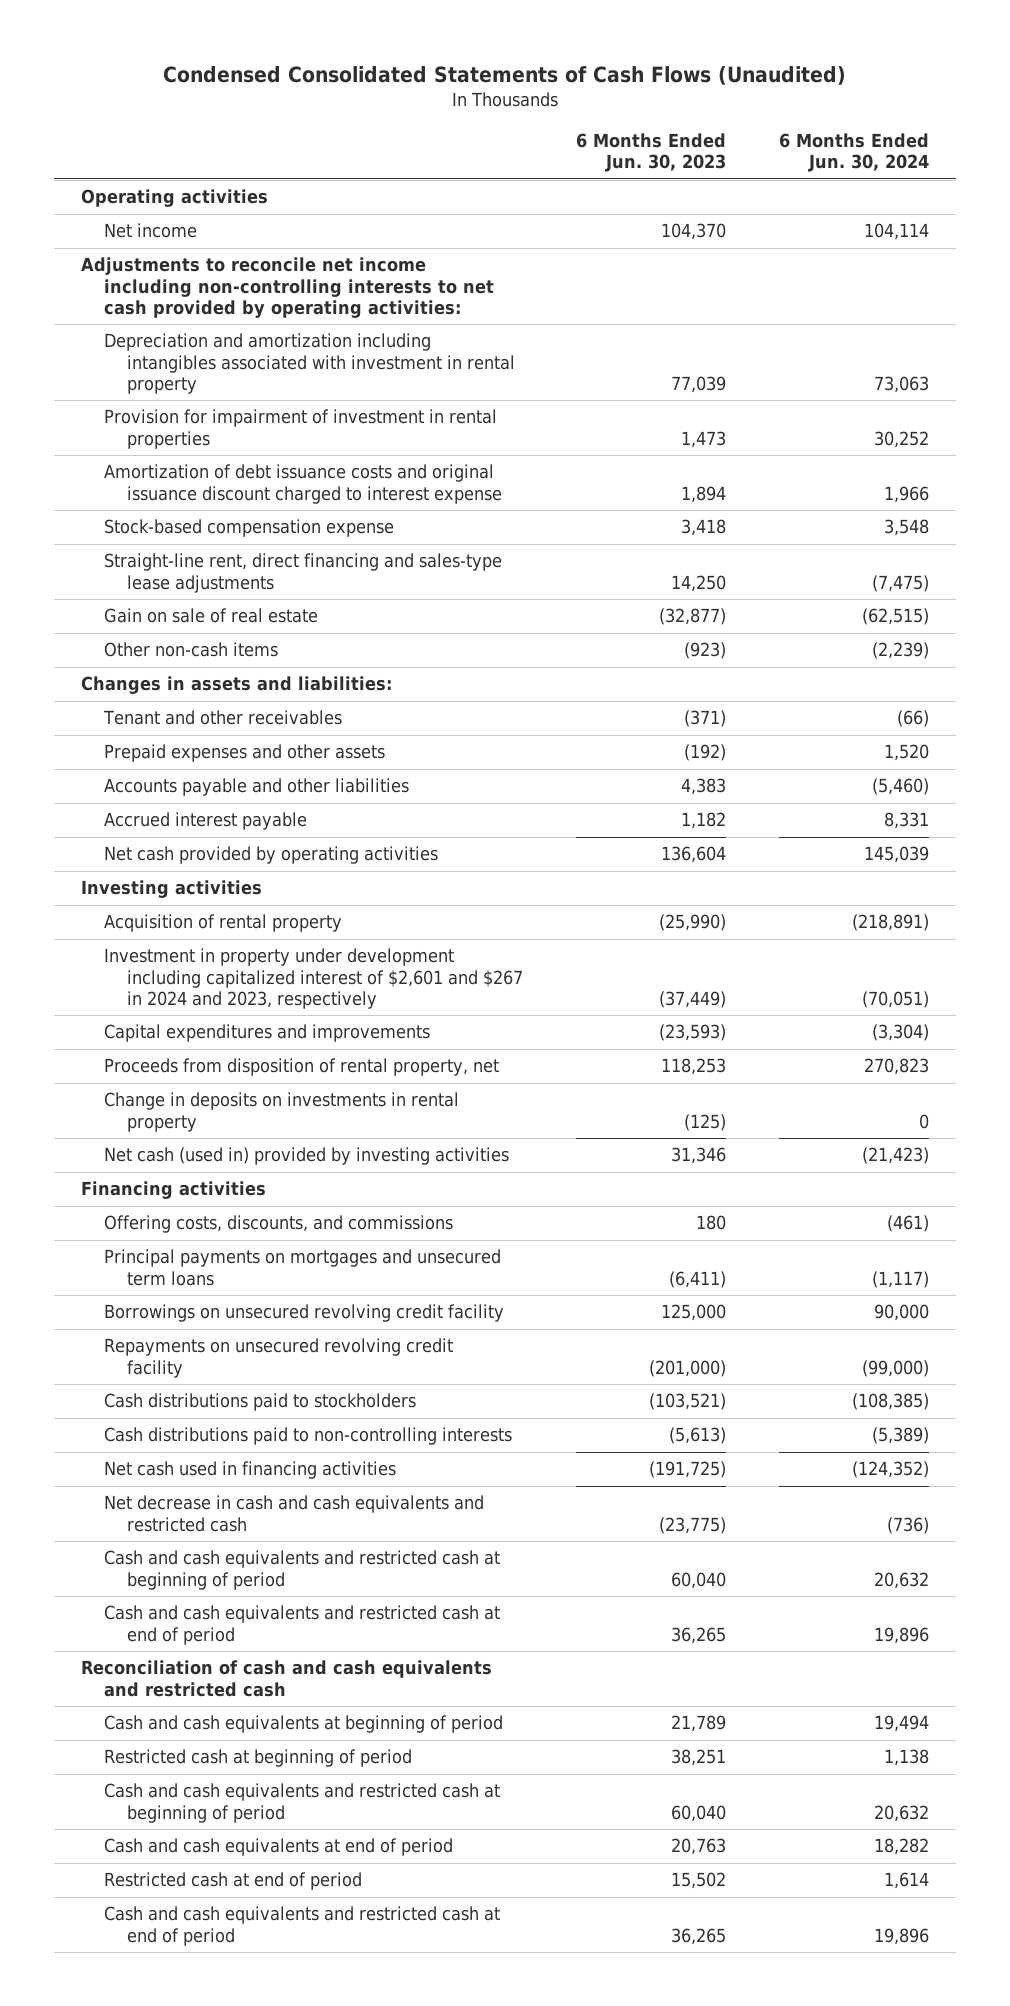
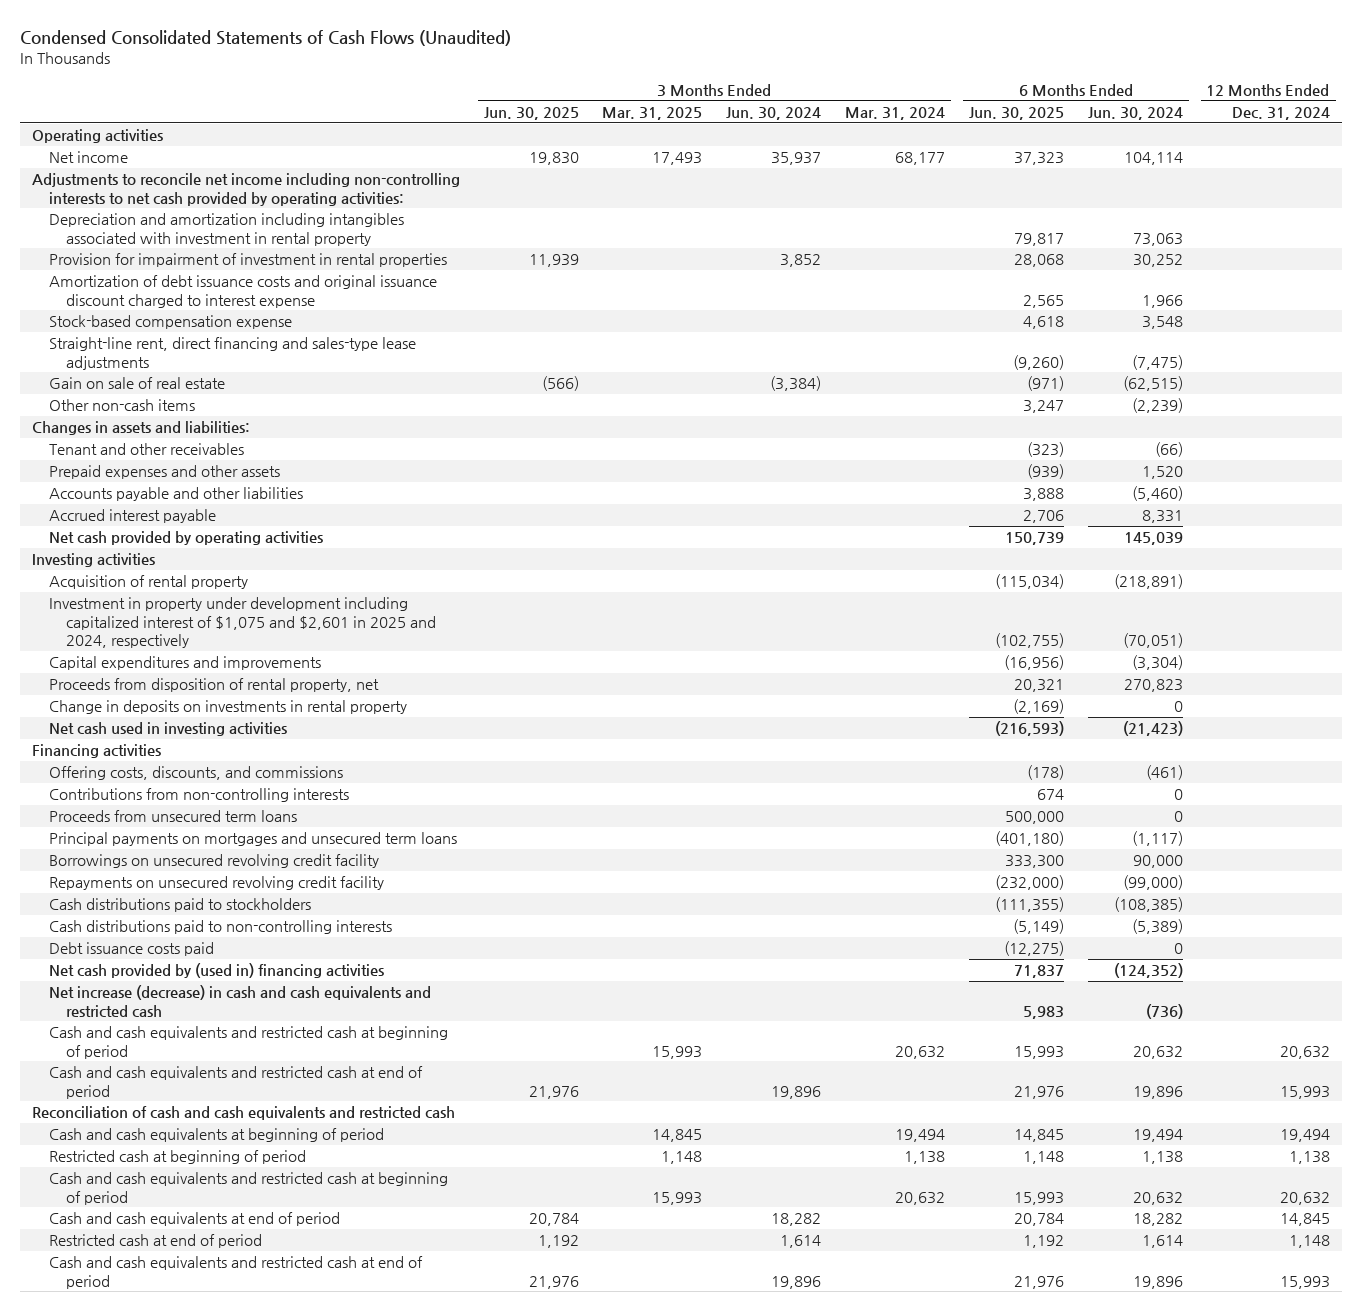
- | 6 Months Ended Jun. 30, 2023 | 6 Months Ended Jun. 30, 2024
+ | 3 Months Ended Jun. 30, 2025 | 3 Months Ended Mar. 31, 2025 | 3 Months Ended Jun. 30, 2024 | 3 Months Ended Mar. 31, 2024 | 6 Months Ended Jun. 30, 2025 | 6 Months Ended Jun. 30, 2024 | 12 Months Ended Dec. 31, 2024
- Investment in property under development including capitalized interest of $2,601 and $267 in 2024 and 2023, respectively | (37,449) | (70,051)
+ Investment in property under development including capitalized interest of $1,075 and $2,601 in 2025 and 2024, respectively | | | | | (102,755) | (70,051) |
- Net cash (used in) provided by investing activities | 31,346 | (21,423)
+ Net cash used in investing activities | | | | | (216,593) | (21,423) |
+ Contributions from non-controlling interests | | | | | 674 | 0 |
+ Proceeds from unsecured term loans | | | | | 500,000 | 0 |
- Net cash used in financing activities | (191,725) | (124,352)
- Net decrease in cash and cash equivalents and restricted cash | (23,775) | (736)
+ Debt issuance costs paid | | | | | (12,275) | 0 |
+ Net cash provided by (used in) financing activities | | | | | 71,837 | (124,352) |
+ Net increase (decrease) in cash and cash equivalents and restricted cash | | | | | 5,983 | (736) |

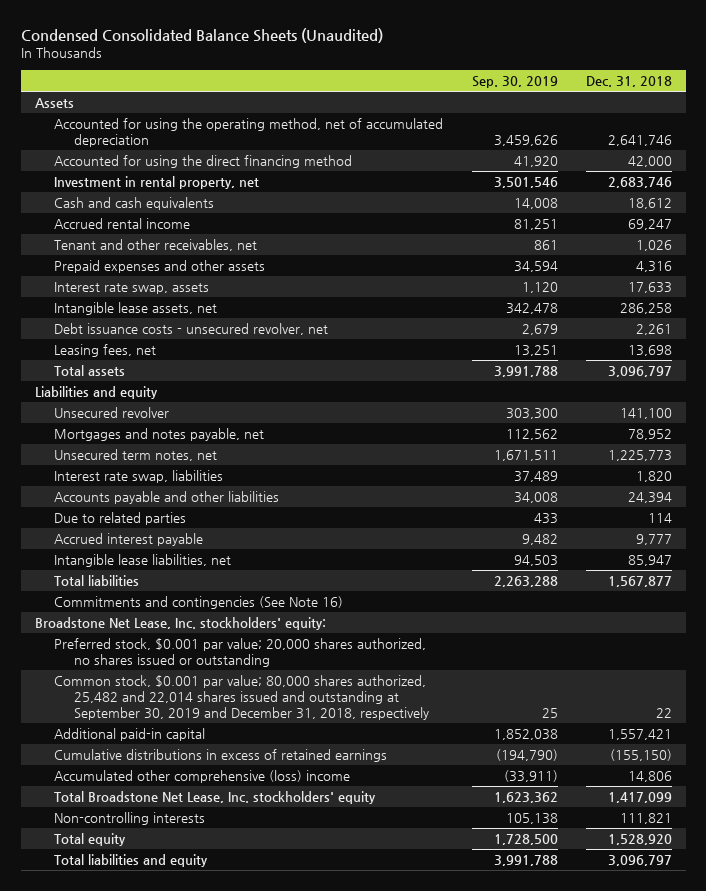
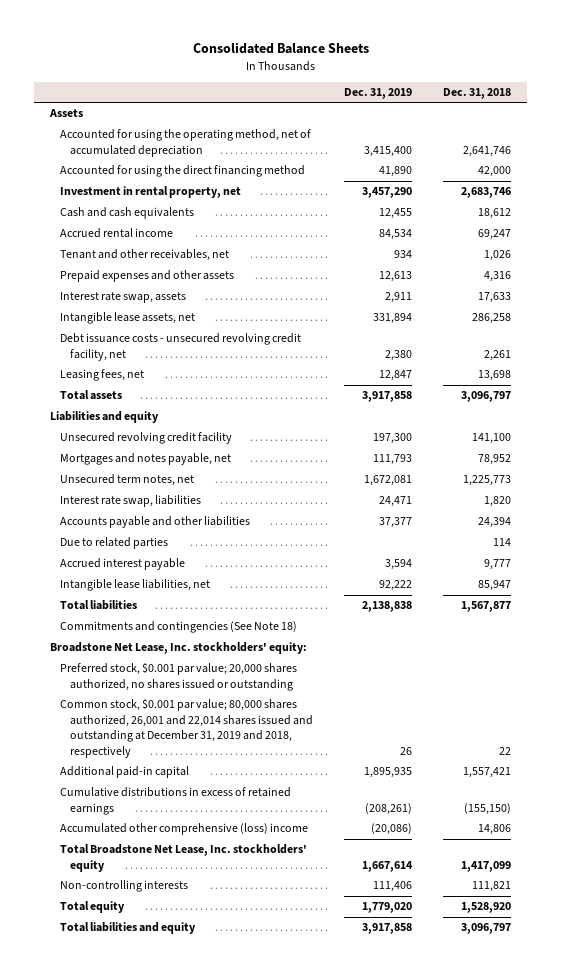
- Condensed Consolidated Balance Sheets (Unaudited)
+ Consolidated Balance Sheets
- | Sep. 30, 2019 | Dec. 31, 2018
+ | Dec. 31, 2019 | Dec. 31, 2018
- Debt issuance costs - unsecured revolver, net | 2,679 | 2,261
+ Debt issuance costs - unsecured revolving credit facility, net | 2,380 | 2,261
- Unsecured revolver | 303,300 | 141,100
+ Unsecured revolving credit facility | 197,300 | 141,100
- Commitments and contingencies (See Note 16)
+ Commitments and contingencies (See Note 18)
- Common stock, $0.001 par value; 80,000 shares authorized, 25,482 and 22,014 shares issued and outstanding at September 30, 2019 and December 31, 2018, respectively | 25 | 22
+ Common stock, $0.001 par value; 80,000 shares authorized, 26,001 and 22,014 shares issued and outstanding at December 31, 2019 and 2018, respectively | 26 | 22

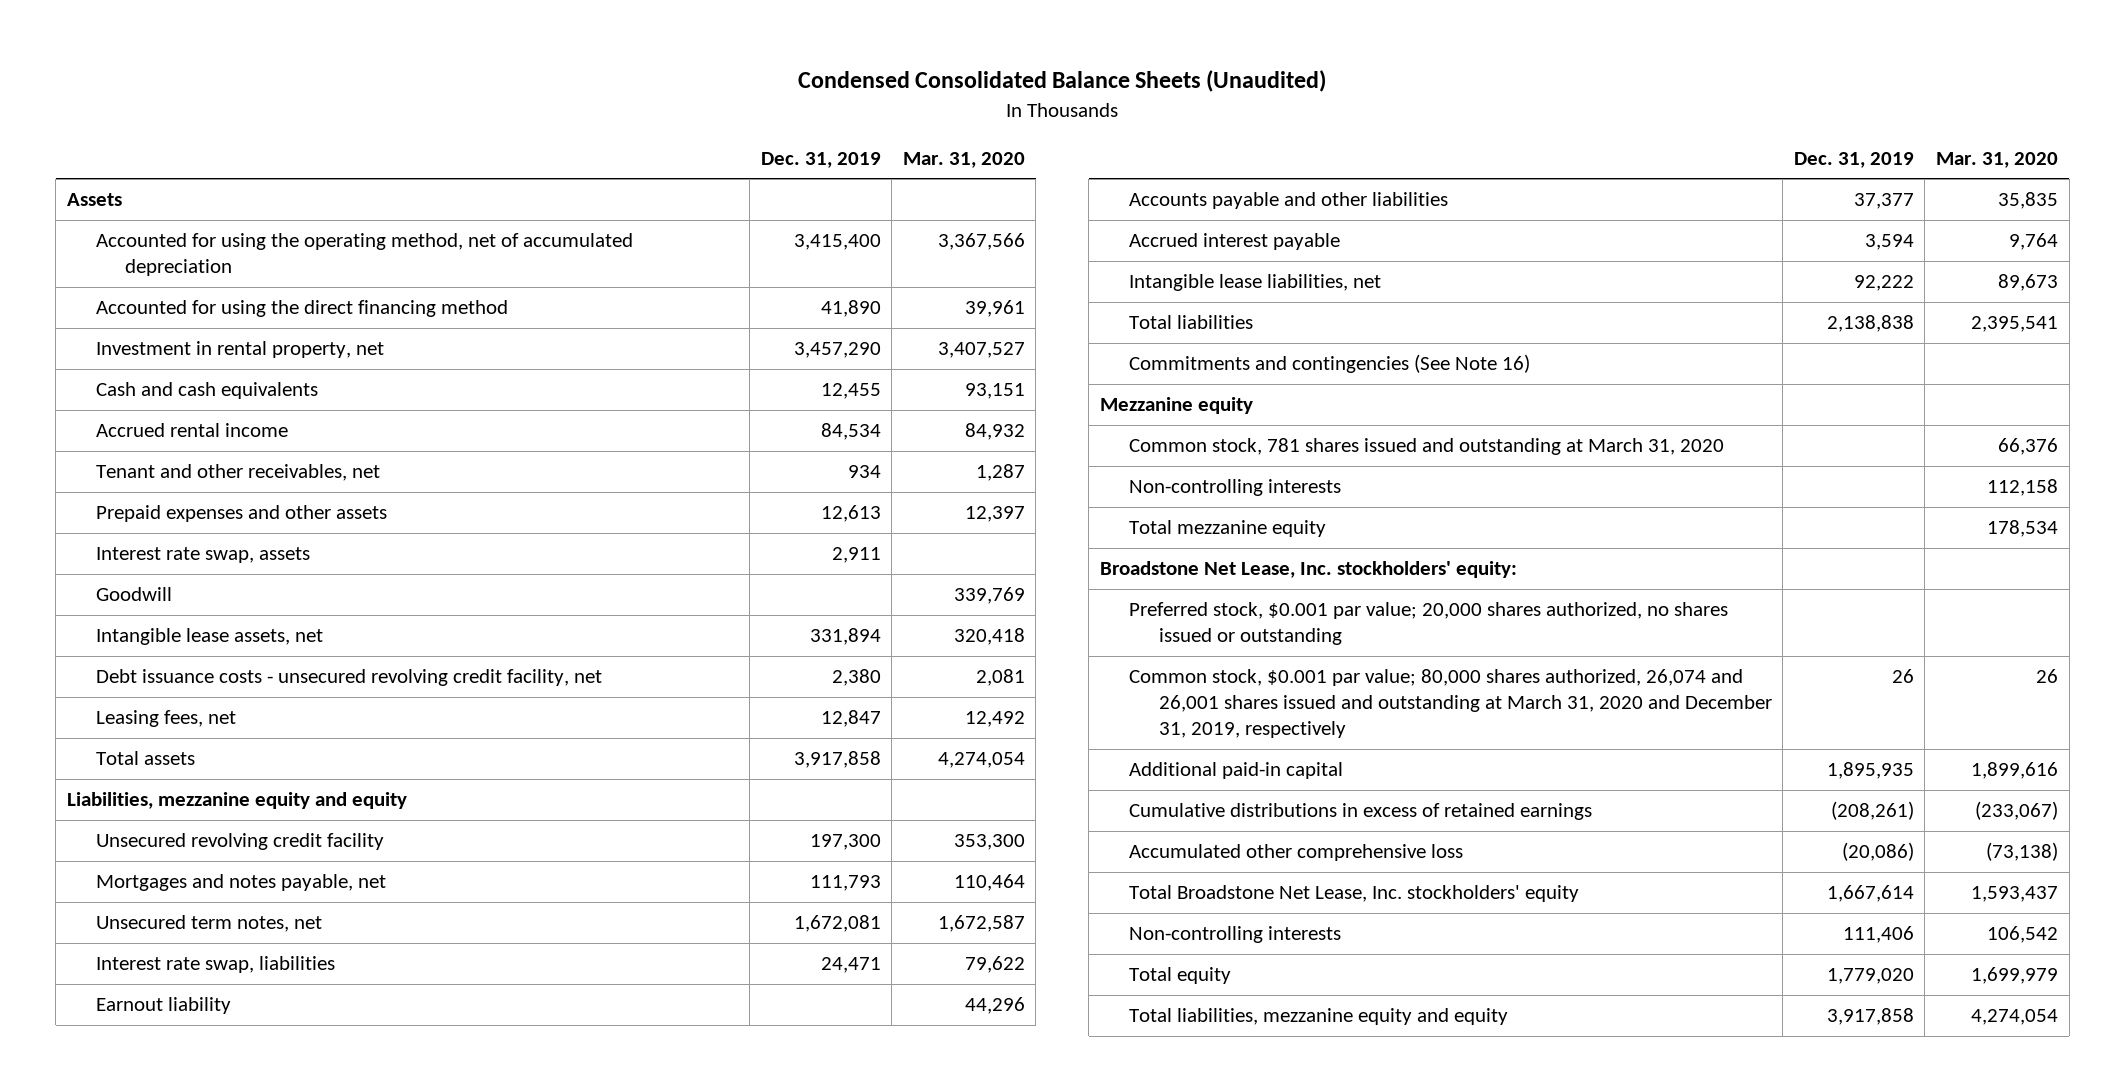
- Consolidated Balance Sheets
+ Condensed Consolidated Balance Sheets (Unaudited)
- | Dec. 31, 2019 | Dec. 31, 2018
+ | Dec. 31, 2019 | Mar. 31, 2020
+ Goodwill | | 339,769
- Liabilities and equity
+ Liabilities, mezzanine equity and equity
+ Earnout liability | | 44,296
- Due to related parties | | 114
- Commitments and contingencies (See Note 18)
+ Commitments and contingencies (See Note 16)
+ Mezzanine equity
+ Common stock, 781 shares issued and outstanding at March 31, 2020 | | 66,376
+ Non-controlling interests | | 112,158
+ Total mezzanine equity | | 178,534
- Common stock, $0.001 par value; 80,000 shares authorized, 26,001 and 22,014 shares issued and outstanding at December 31, 2019 and 2018, respectively | 26 | 22
+ Common stock, $0.001 par value; 80,000 shares authorized, 26,074 and 26,001 shares issued and outstanding at March 31, 2020 and December 31, 2019, respectively | 26 | 26
- Accumulated other comprehensive (loss) income | (20,086) | 14,806
+ Accumulated other comprehensive loss | (20,086) | (73,138)
- Total liabilities and equity | 3,917,858 | 3,096,797
+ Total liabilities, mezzanine equity and equity | 3,917,858 | 4,274,054

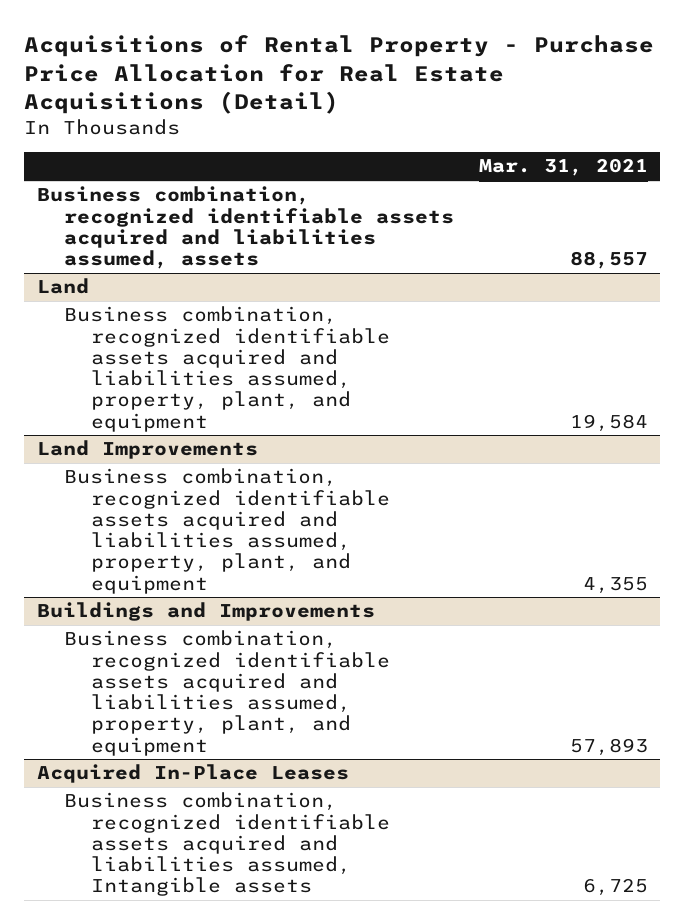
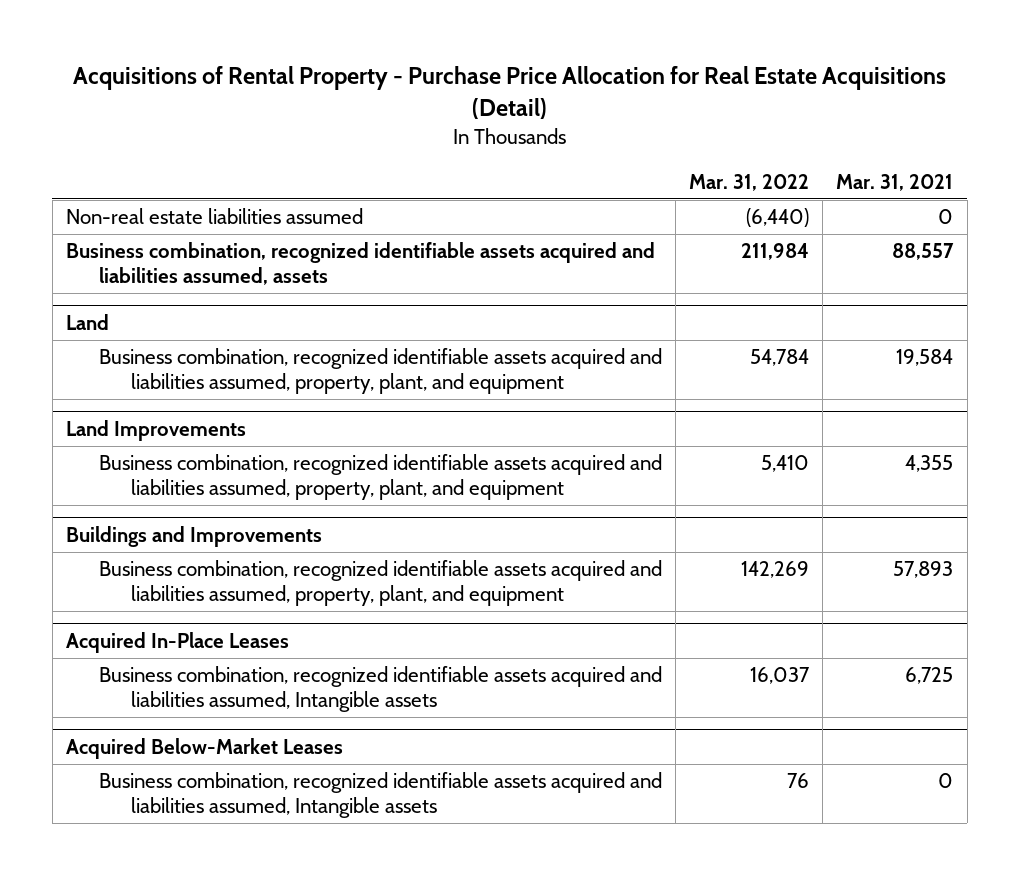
- | Mar. 31, 2021
+ | Mar. 31, 2022 | Mar. 31, 2021
+ Non-real estate liabilities assumed | (6,440) | 0
+ Acquired Below-Market Leases
+ Business combination, recognized identifiable assets acquired and liabilities assumed, Intangible assets | 76 | 0

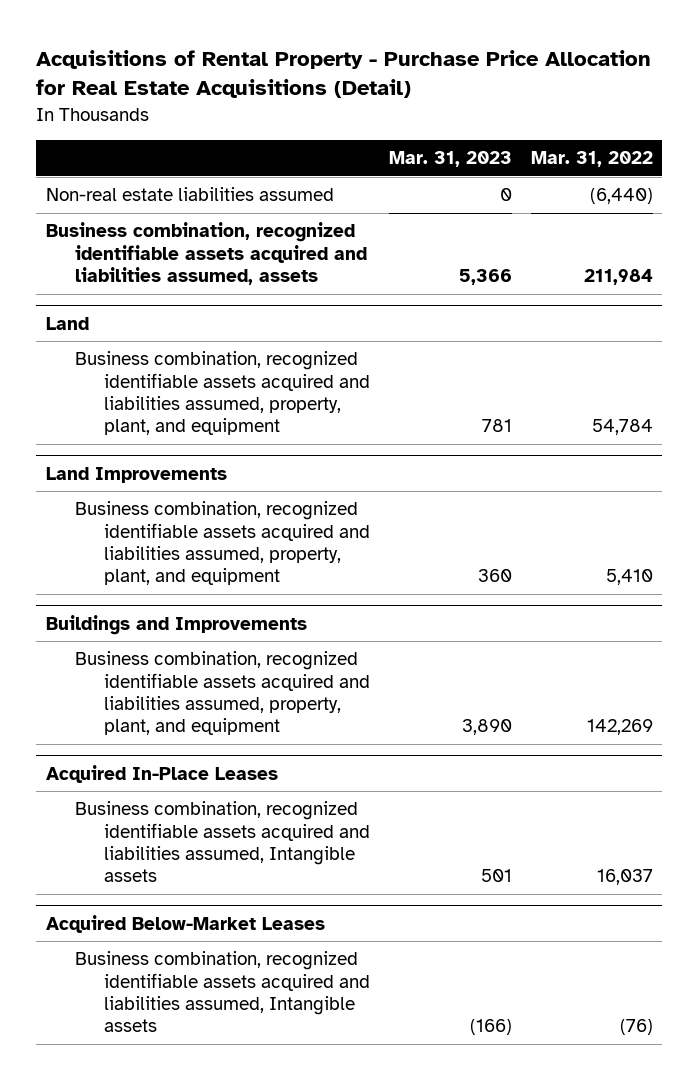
- | Mar. 31, 2022 | Mar. 31, 2021
+ | Mar. 31, 2023 | Mar. 31, 2022
@ Acquired Below-Market Leases
- Business combination, recognized identifiable assets acquired and liabilities assumed, Intangible assets | 76 | 0
+ Business combination, recognized identifiable assets acquired and liabilities assumed, Intangible assets | (166) | (76)

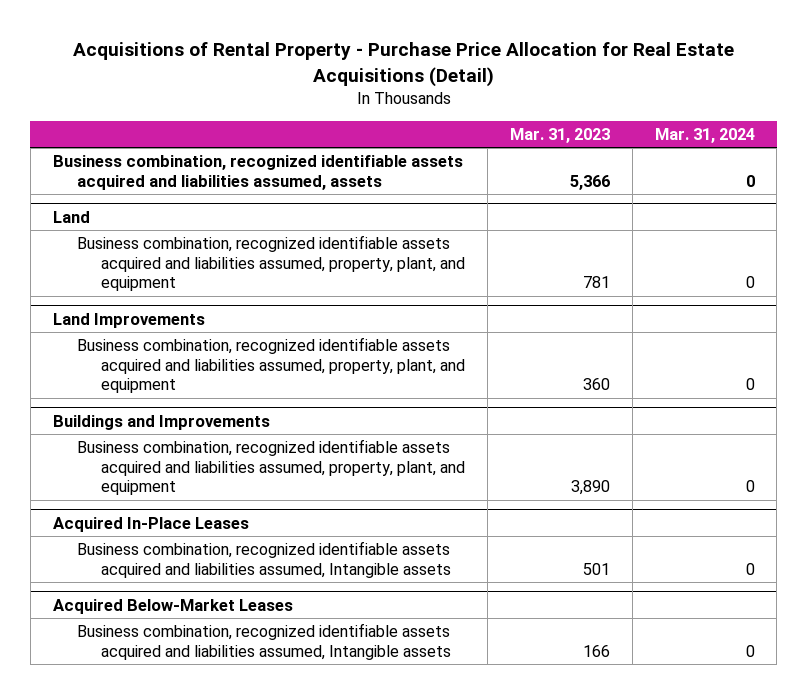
- | Mar. 31, 2023 | Mar. 31, 2022
+ | Mar. 31, 2023 | Mar. 31, 2024
- Non-real estate liabilities assumed | 0 | (6,440)
@ Acquired Below-Market Leases
- Business combination, recognized identifiable assets acquired and liabilities assumed, Intangible assets | (166) | (76)
+ Business combination, recognized identifiable assets acquired and liabilities assumed, Intangible assets | 166 | 0

